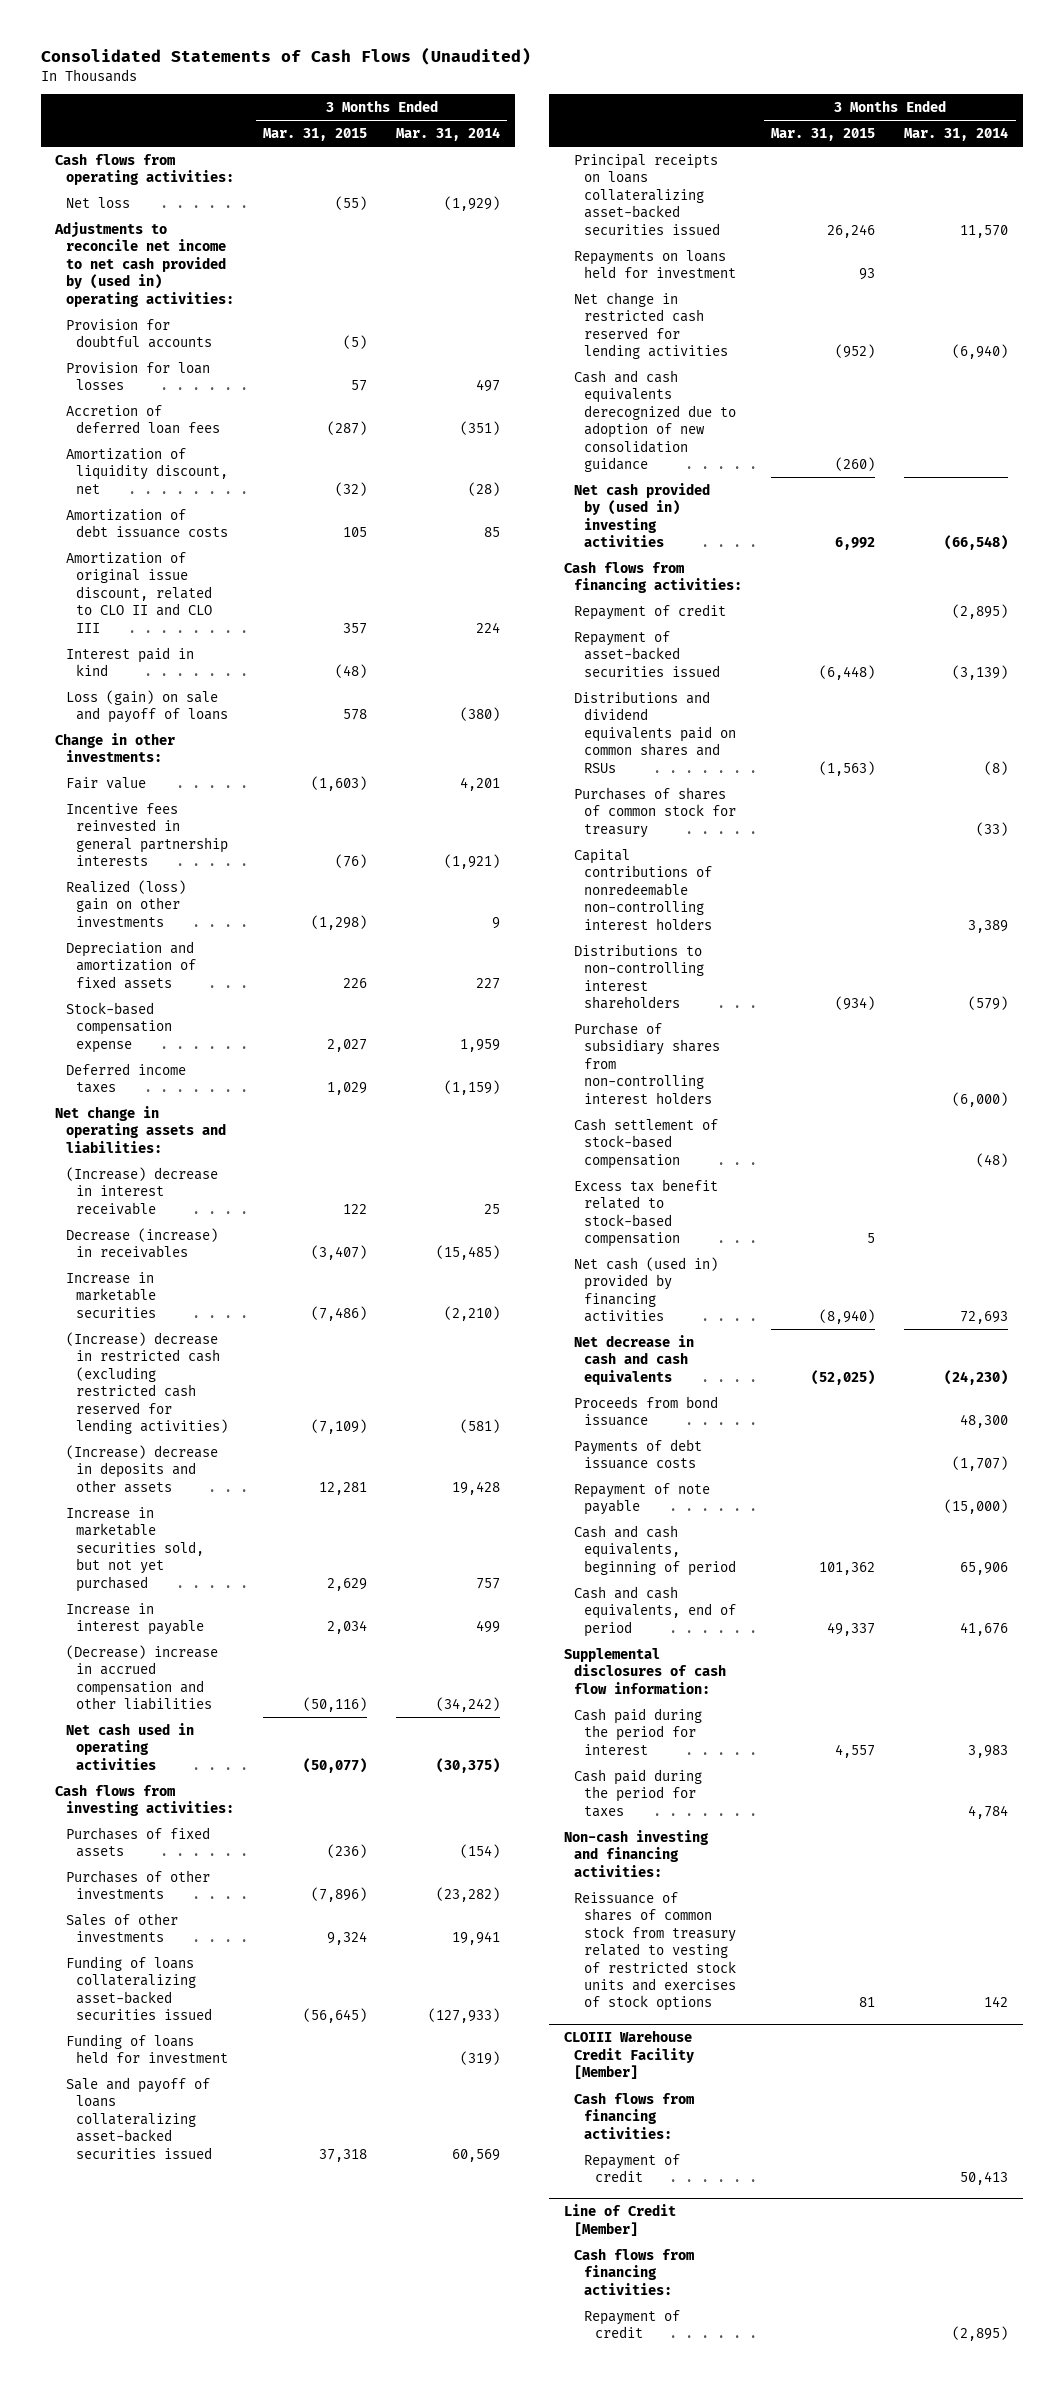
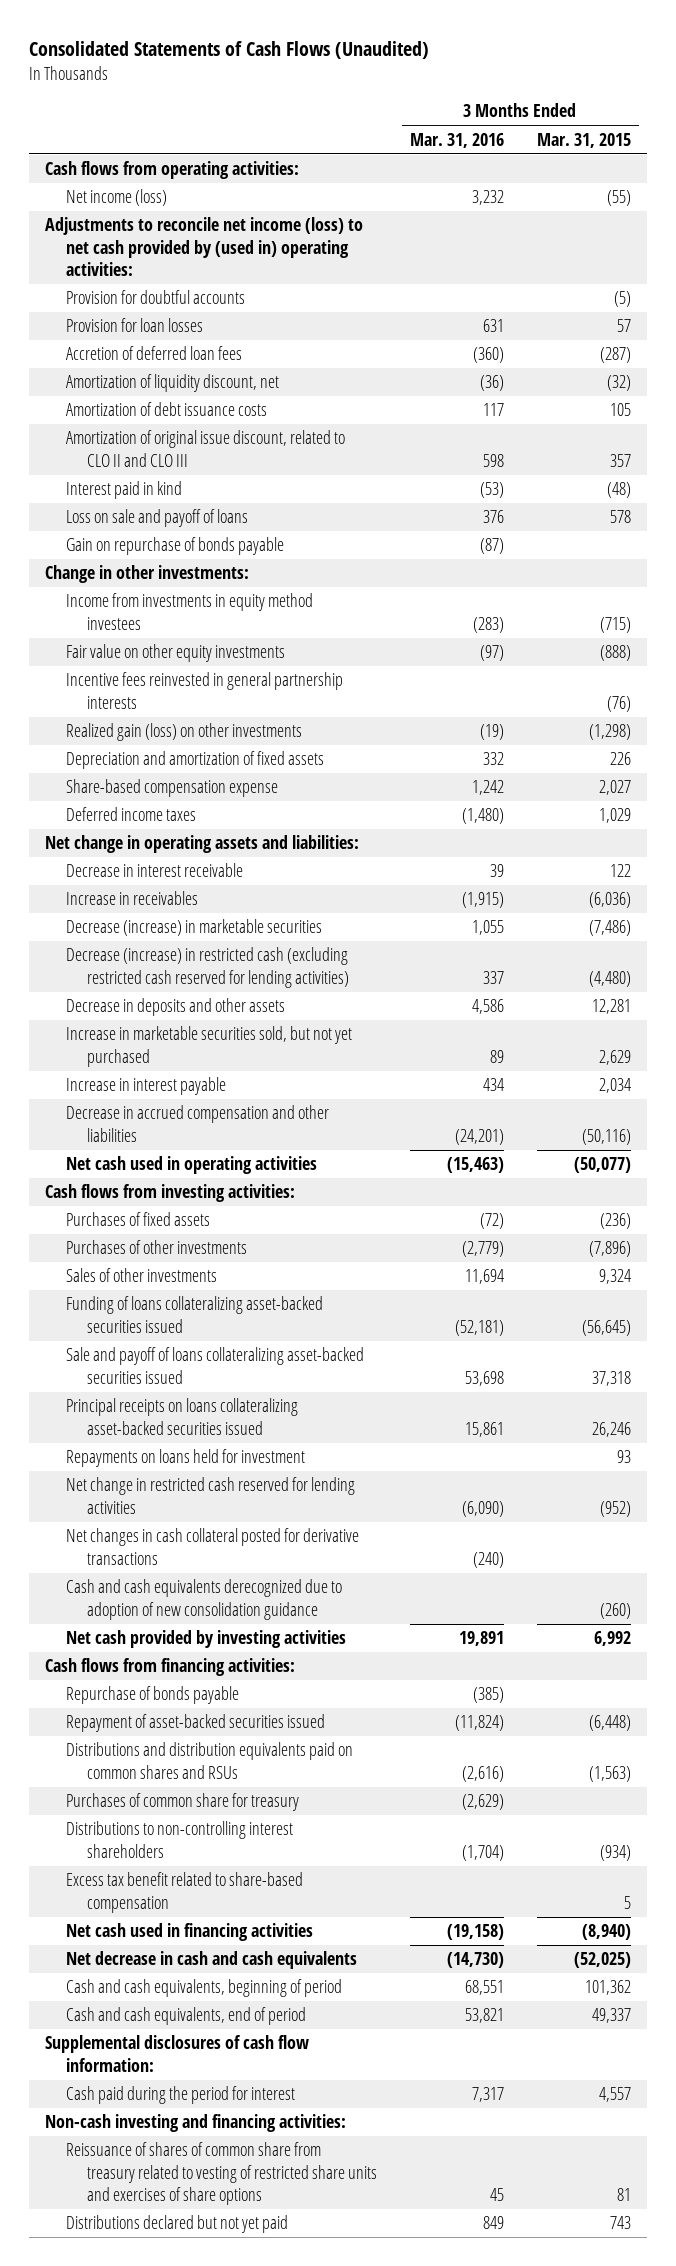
- | 3 Months Ended Mar. 31, 2015 | 3 Months Ended Mar. 31, 2014
+ | 3 Months Ended Mar. 31, 2016 | 3 Months Ended Mar. 31, 2015
- Net loss | (55) | (1,929)
- Adjustments to reconcile net income to net cash provided by (used in) operating activities:
+ Net income (loss) | 3,232 | (55)
+ Adjustments to reconcile net income (loss) to net cash provided by (used in) operating activities:
- Loss (gain) on sale and payoff of loans | 578 | (380)
+ Loss on sale and payoff of loans | 376 | 578
+ Gain on repurchase of bonds payable | (87) |
- Fair value | (1,603) | 4,201
+ Income from investments in equity method investees | (283) | (715)
+ Fair value on other equity investments | (97) | (888)
- Realized (loss) gain on other investments | (1,298) | 9
+ Realized gain (loss) on other investments | (19) | (1,298)
- Stock-based compensation expense | 2,027 | 1,959
+ Share-based compensation expense | 1,242 | 2,027
- (Increase) decrease in interest receivable | 122 | 25
- Decrease (increase) in receivables | (3,407) | (15,485)
- Increase in marketable securities | (7,486) | (2,210)
- (Increase) decrease in restricted cash (excluding restricted cash reserved for lending activities) | (7,109) | (581)
- (Increase) decrease in deposits and other assets | 12,281 | 19,428
+ Decrease in interest receivable | 39 | 122
+ Increase in receivables | (1,915) | (6,036)
+ Decrease (increase) in marketable securities | 1,055 | (7,486)
+ Decrease (increase) in restricted cash (excluding restricted cash reserved for lending activities) | 337 | (4,480)
+ Decrease in deposits and other assets | 4,586 | 12,281
- (Decrease) increase in accrued compensation and other liabilities | (50,116) | (34,242)
+ Decrease in accrued compensation and other liabilities | (24,201) | (50,116)
- Funding of loans held for investment | | (319)
+ Net changes in cash collateral posted for derivative transactions | (240) |
- Net cash provided by (used in) investing activities | 6,992 | (66,548)
+ Net cash provided by investing activities | 19,891 | 6,992
- Repayment of credit | | (2,895)
+ Repurchase of bonds payable | (385) |
- Distributions and dividend equivalents paid on common shares and RSUs | (1,563) | (8)
- Purchases of shares of common stock for treasury | | (33)
- Capital contributions of nonredeemable non-controlling interest holders | | 3,389
+ Distributions and distribution equivalents paid on common shares and RSUs | (2,616) | (1,563)
+ Purchases of common share for treasury | (2,629) |
- Purchase of subsidiary shares from non-controlling interest holders | | (6,000)
- Cash settlement of stock-based compensation | | (48)
- Excess tax benefit related to stock-based compensation | 5 |
- Net cash (used in) provided by financing activities | (8,940) | 72,693
+ Excess tax benefit related to share-based compensation | | 5
+ Net cash used in financing activities | (19,158) | (8,940)
- Proceeds from bond issuance | | 48,300
- Payments of debt issuance costs | | (1,707)
- Repayment of note payable | | (15,000)
- Cash paid during the period for taxes | | 4,784
- Reissuance of shares of common stock from treasury related to vesting of restricted stock units and exercises of stock options | 81 | 142
- CLOIII Warehouse Credit Facility [Member]
- Cash flows from financing activities:
- Repayment of credit | | 50,413
- Line of Credit [Member]
- Cash flows from financing activities:
- Repayment of credit | | (2,895)
+ Reissuance of shares of common share from treasury related to vesting of restricted share units and exercises of share options | 45 | 81
+ Distributions declared but not yet paid | 849 | 743

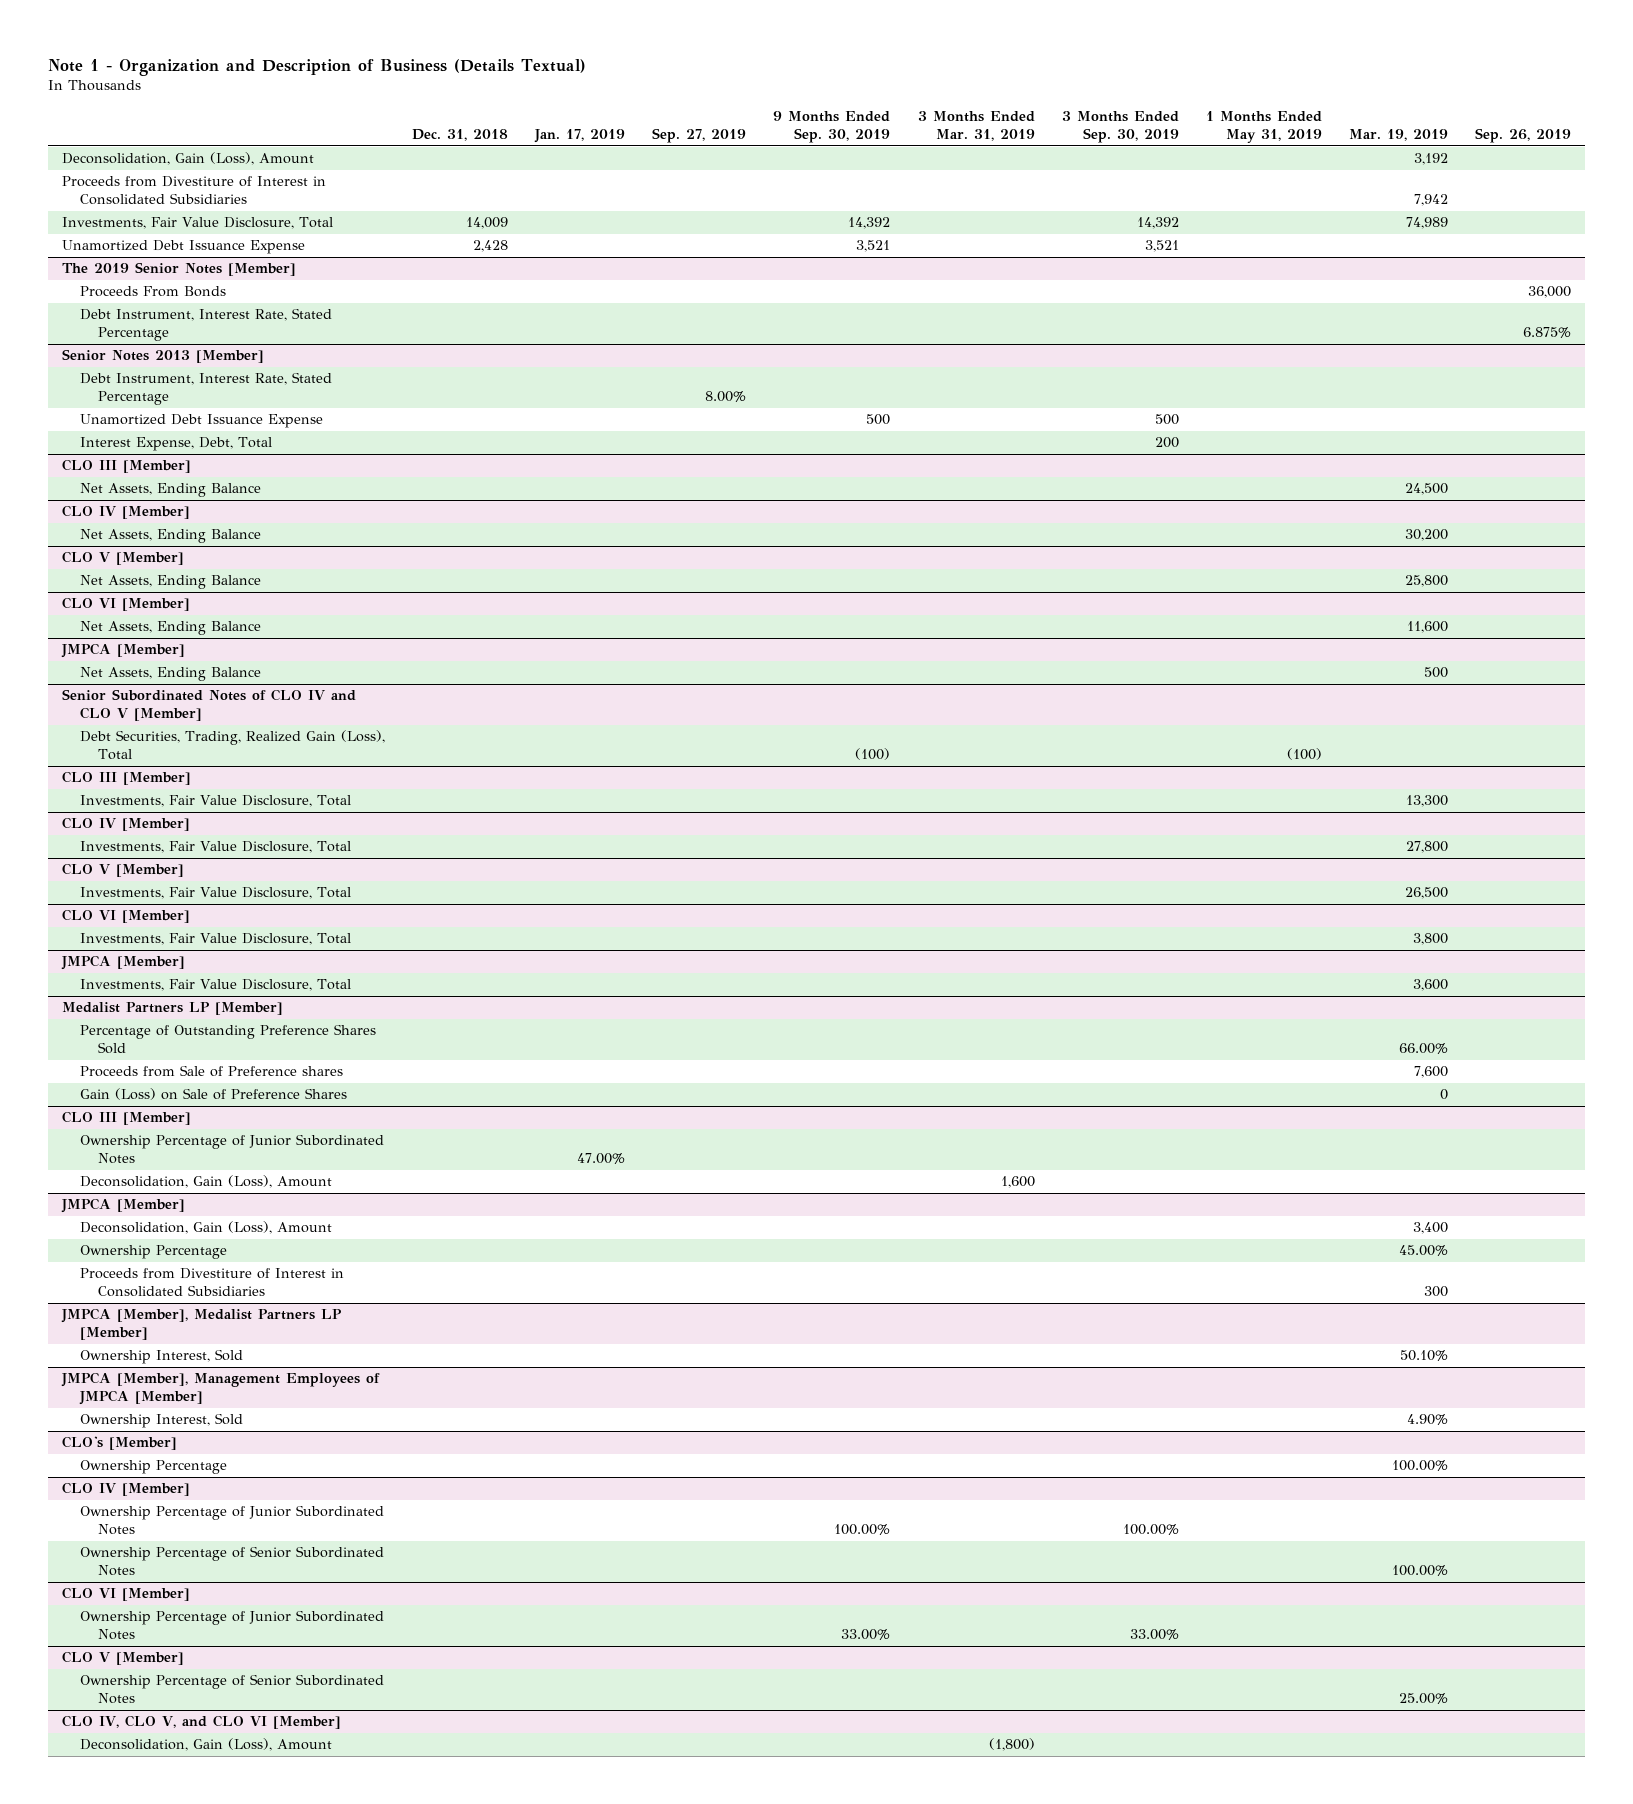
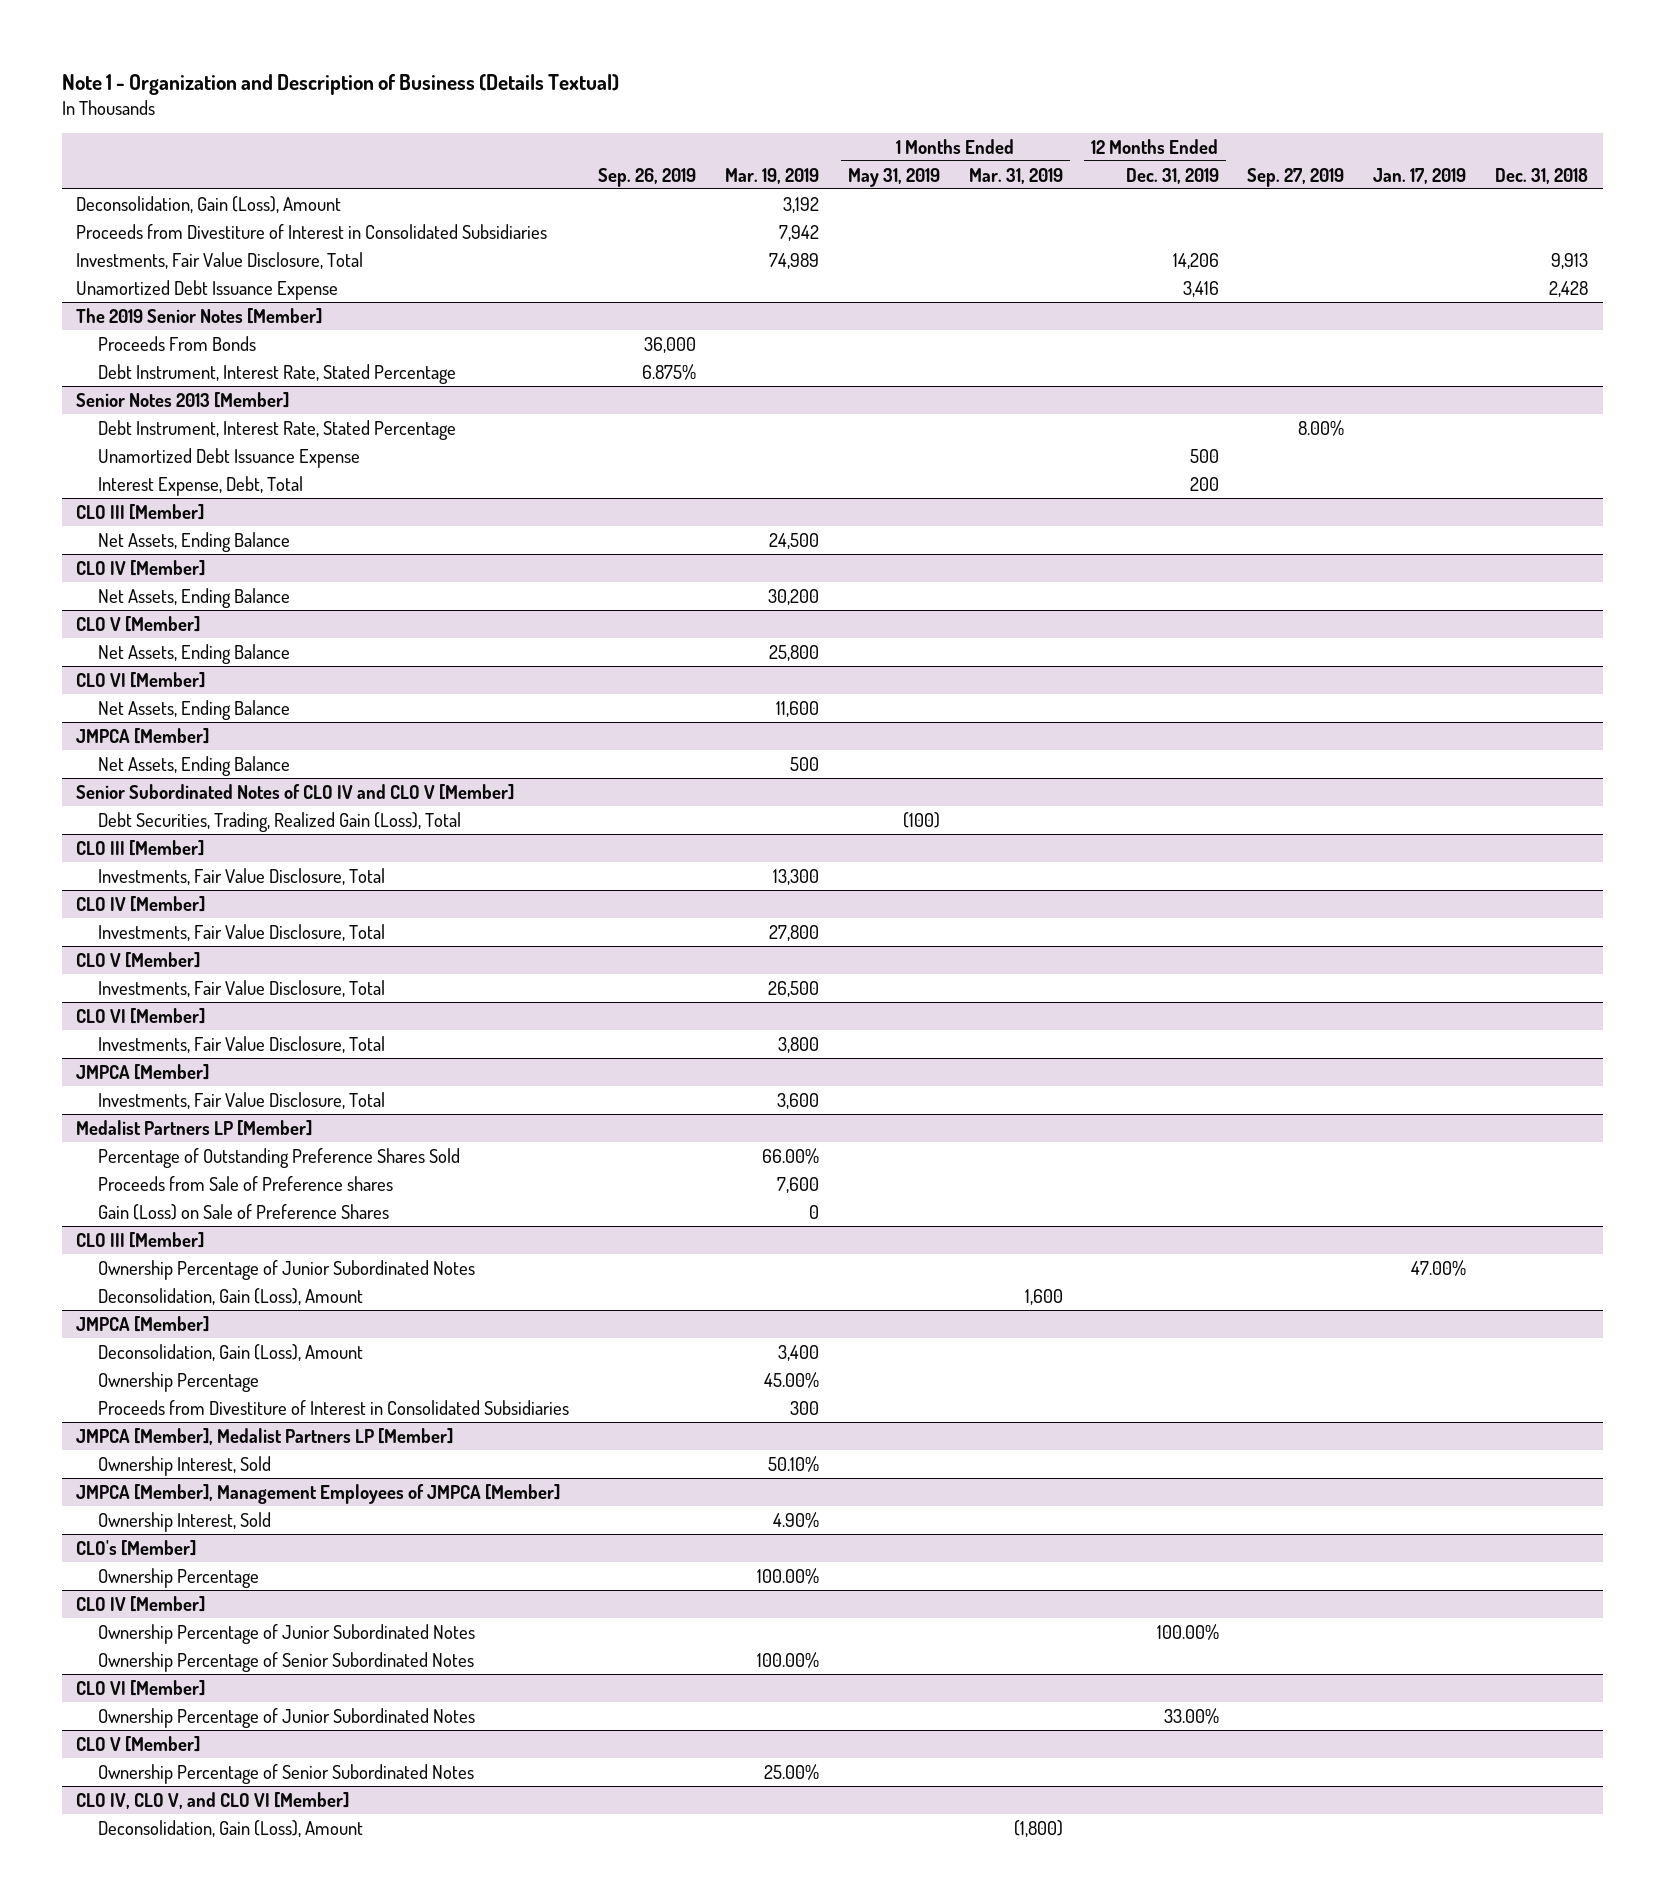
- | Dec. 31, 2018 | Jan. 17, 2019 | Sep. 27, 2019 | 9 Months Ended Sep. 30, 2019 | 3 Months Ended Mar. 31, 2019 | 3 Months Ended Sep. 30, 2019 | 1 Months Ended May 31, 2019 | Mar. 19, 2019 | Sep. 26, 2019
+ | Sep. 26, 2019 | Mar. 19, 2019 | 1 Months Ended May 31, 2019 | 1 Months Ended Mar. 31, 2019 | 12 Months Ended Dec. 31, 2019 | Sep. 27, 2019 | Jan. 17, 2019 | Dec. 31, 2018
- Investments, Fair Value Disclosure, Total | 14,009 | | | 14,392 | | 14,392 | | 74,989 |
+ Investments, Fair Value Disclosure, Total | | 74,989 | | | 14,206 | | | 9,913

